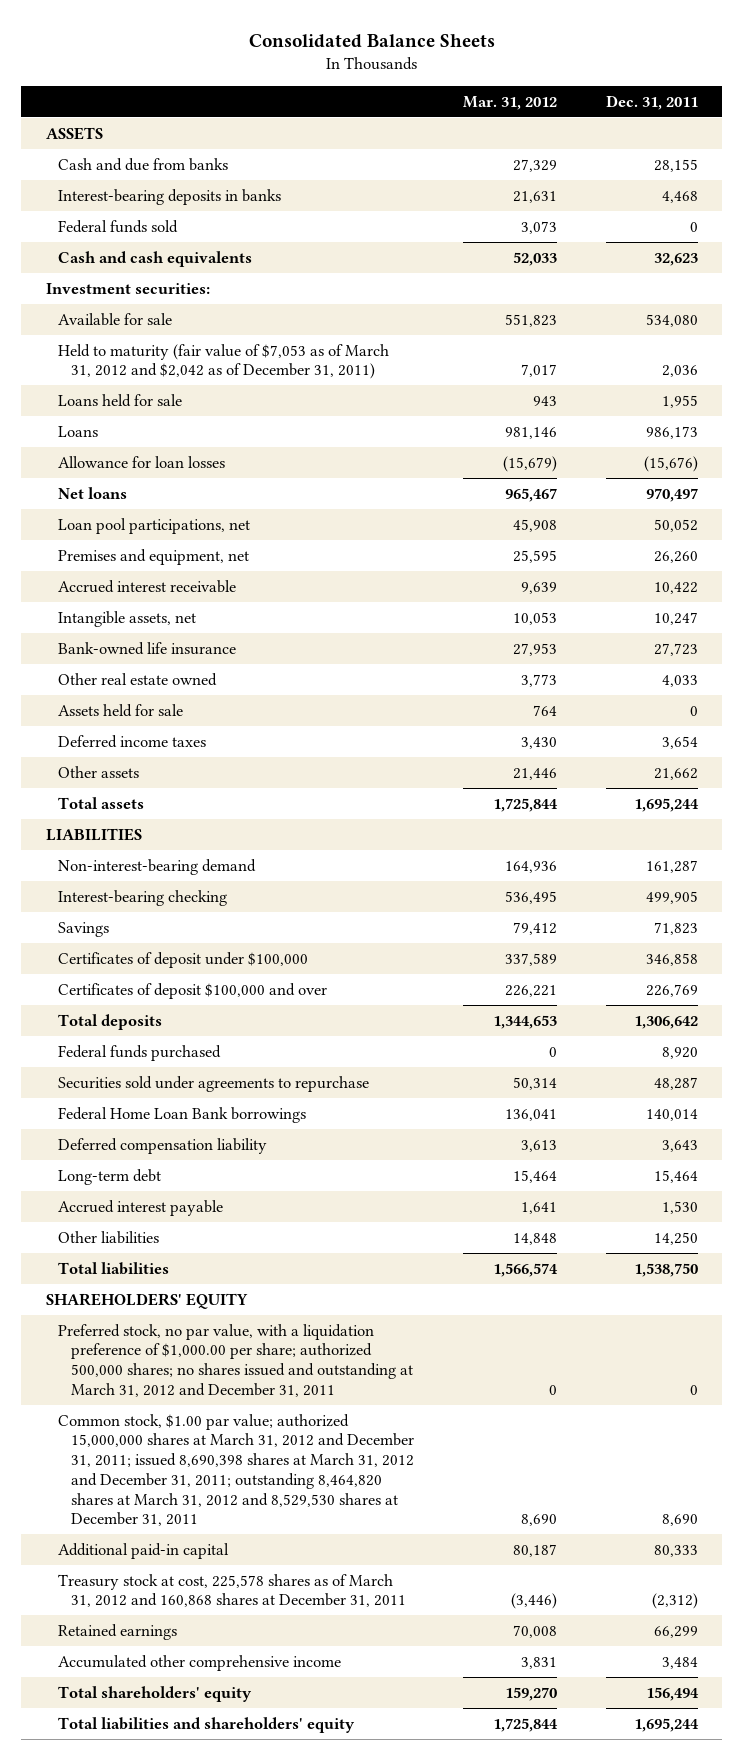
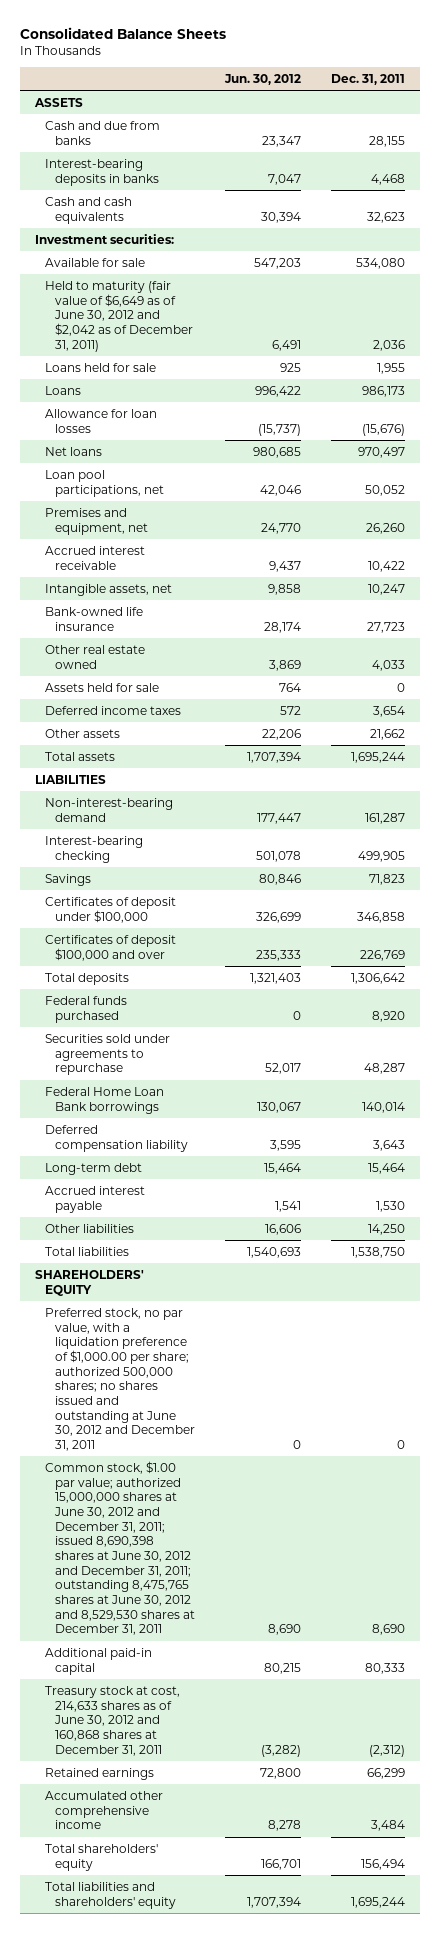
- | Mar. 31, 2012 | Dec. 31, 2011
+ | Jun. 30, 2012 | Dec. 31, 2011
- Federal funds sold | 3,073 | 0
- Held to maturity (fair value of $7,053 as of March 31, 2012 and $2,042 as of December 31, 2011) | 7,017 | 2,036
+ Held to maturity (fair value of $6,649 as of June 30, 2012 and $2,042 as of December 31, 2011) | 6,491 | 2,036
- Preferred stock, no par value, with a liquidation preference of $1,000.00 per share; authorized 500,000 shares; no shares issued and outstanding at March 31, 2012 and December 31, 2011 | 0 | 0
- Common stock, $1.00 par value; authorized 15,000,000 shares at March 31, 2012 and December 31, 2011; issued 8,690,398 shares at March 31, 2012 and December 31, 2011; outstanding 8,464,820 shares at March 31, 2012 and 8,529,530 shares at December 31, 2011 | 8,690 | 8,690
+ Preferred stock, no par value, with a liquidation preference of $1,000.00 per share; authorized 500,000 shares; no shares issued and outstanding at June 30, 2012 and December 31, 2011 | 0 | 0
+ Common stock, $1.00 par value; authorized 15,000,000 shares at June 30, 2012 and December 31, 2011; issued 8,690,398 shares at June 30, 2012 and December 31, 2011; outstanding 8,475,765 shares at June 30, 2012 and 8,529,530 shares at December 31, 2011 | 8,690 | 8,690
- Treasury stock at cost, 225,578 shares as of March 31, 2012 and 160,868 shares at December 31, 2011 | (3,446) | (2,312)
+ Treasury stock at cost, 214,633 shares as of June 30, 2012 and 160,868 shares at December 31, 2011 | (3,282) | (2,312)

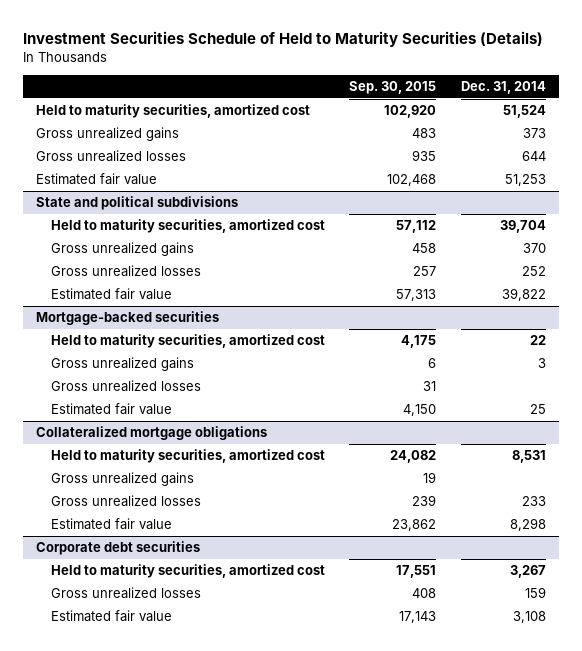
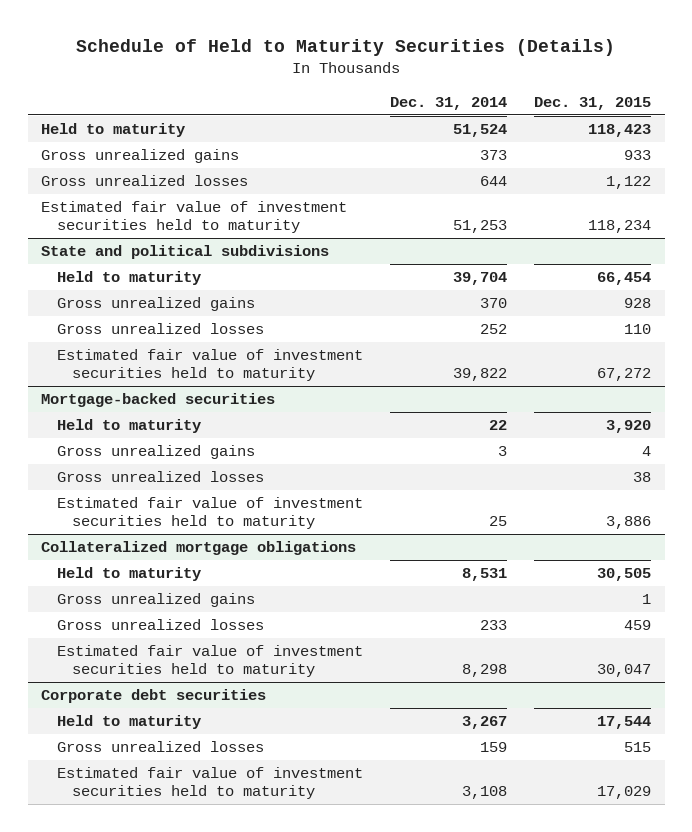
- Investment Securities Schedule of Held to Maturity Securities (Details)
+ Schedule of Held to Maturity Securities (Details)
- | Sep. 30, 2015 | Dec. 31, 2014
+ | Dec. 31, 2014 | Dec. 31, 2015
- Held to maturity securities, amortized cost | 102,920 | 51,524
+ Held to maturity | 51,524 | 118,423
- Estimated fair value | 102,468 | 51,253
+ Estimated fair value of investment securities held to maturity | 51,253 | 118,234
@ State and political subdivisions
- Held to maturity securities, amortized cost | 57,112 | 39,704
+ Held to maturity | 39,704 | 66,454
- Estimated fair value | 57,313 | 39,822
+ Estimated fair value of investment securities held to maturity | 39,822 | 67,272
@ Mortgage-backed securities
- Held to maturity securities, amortized cost | 4,175 | 22
+ Held to maturity | 22 | 3,920
- Estimated fair value | 4,150 | 25
+ Estimated fair value of investment securities held to maturity | 25 | 3,886
@ Collateralized mortgage obligations
- Held to maturity securities, amortized cost | 24,082 | 8,531
+ Held to maturity | 8,531 | 30,505
- Estimated fair value | 23,862 | 8,298
+ Estimated fair value of investment securities held to maturity | 8,298 | 30,047
@ Corporate debt securities
- Held to maturity securities, amortized cost | 17,551 | 3,267
+ Held to maturity | 3,267 | 17,544
- Estimated fair value | 17,143 | 3,108
+ Estimated fair value of investment securities held to maturity | 3,108 | 17,029

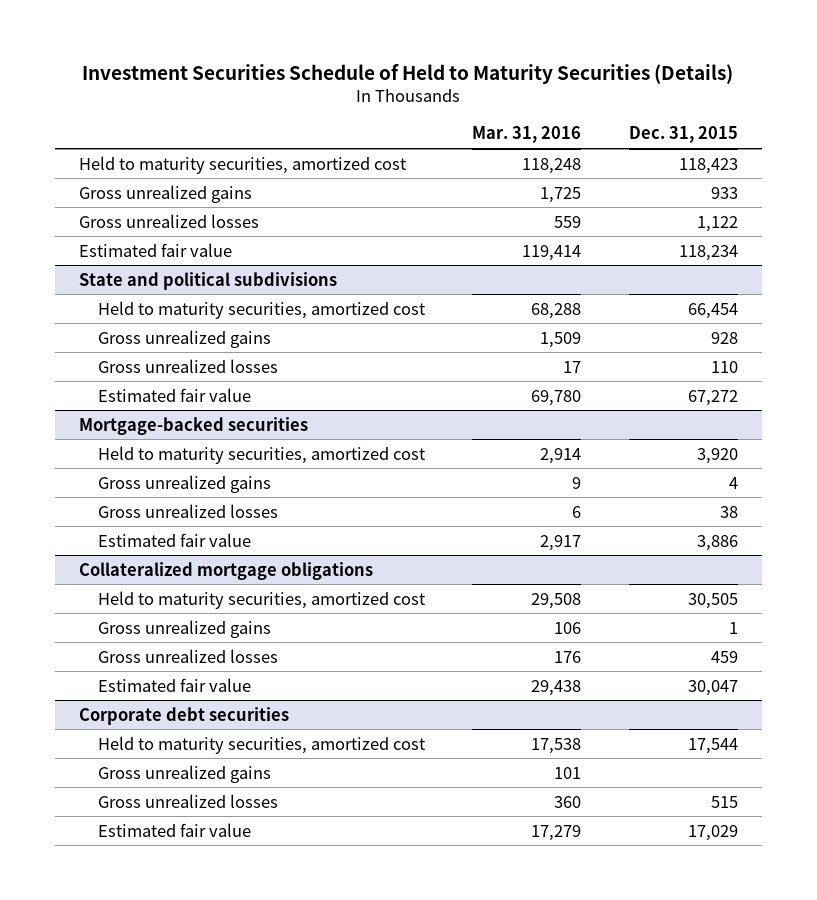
- Schedule of Held to Maturity Securities (Details)
+ Investment Securities Schedule of Held to Maturity Securities (Details)
- | Dec. 31, 2014 | Dec. 31, 2015
+ | Mar. 31, 2016 | Dec. 31, 2015
- Held to maturity | 51,524 | 118,423
+ Held to maturity securities, amortized cost | 118,248 | 118,423
- Estimated fair value of investment securities held to maturity | 51,253 | 118,234
+ Estimated fair value | 119,414 | 118,234
@ State and political subdivisions
- Held to maturity | 39,704 | 66,454
+ Held to maturity securities, amortized cost | 68,288 | 66,454
- Estimated fair value of investment securities held to maturity | 39,822 | 67,272
+ Estimated fair value | 69,780 | 67,272
@ Mortgage-backed securities
- Held to maturity | 22 | 3,920
+ Held to maturity securities, amortized cost | 2,914 | 3,920
- Estimated fair value of investment securities held to maturity | 25 | 3,886
+ Estimated fair value | 2,917 | 3,886
@ Collateralized mortgage obligations
- Held to maturity | 8,531 | 30,505
+ Held to maturity securities, amortized cost | 29,508 | 30,505
- Estimated fair value of investment securities held to maturity | 8,298 | 30,047
+ Estimated fair value | 29,438 | 30,047
@ Corporate debt securities
- Held to maturity | 3,267 | 17,544
+ Held to maturity securities, amortized cost | 17,538 | 17,544
+ Gross unrealized gains | 101 |
- Estimated fair value of investment securities held to maturity | 3,108 | 17,029
+ Estimated fair value | 17,279 | 17,029

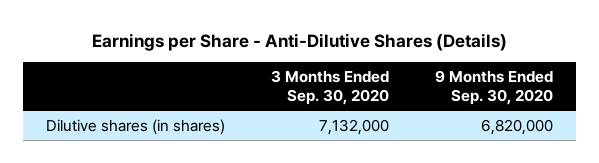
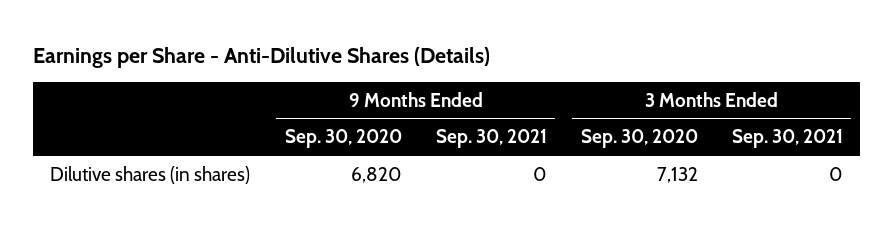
- | 3 Months Ended Sep. 30, 2020 | 9 Months Ended Sep. 30, 2020
+ | 9 Months Ended Sep. 30, 2020 | 9 Months Ended Sep. 30, 2021 | 3 Months Ended Sep. 30, 2020 | 3 Months Ended Sep. 30, 2021
- Dilutive shares (in shares) | 7,132,000 | 6,820,000
+ Dilutive shares (in shares) | 6,820 | 0 | 7,132 | 0

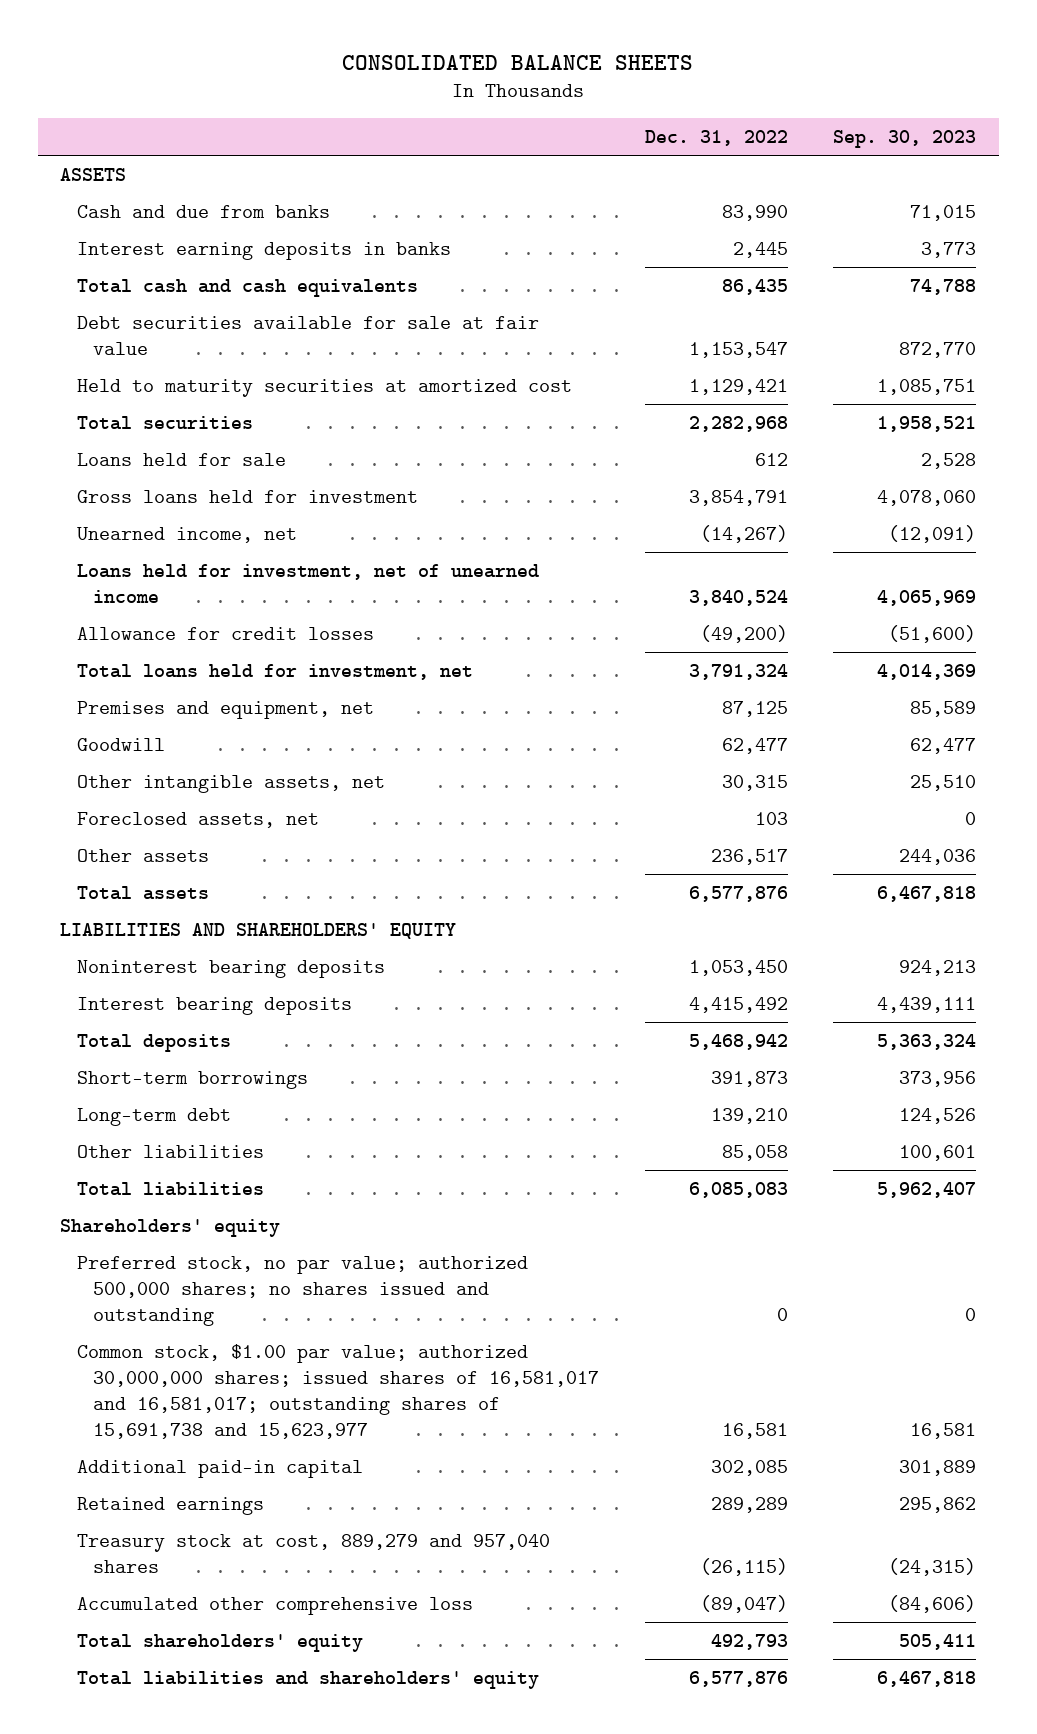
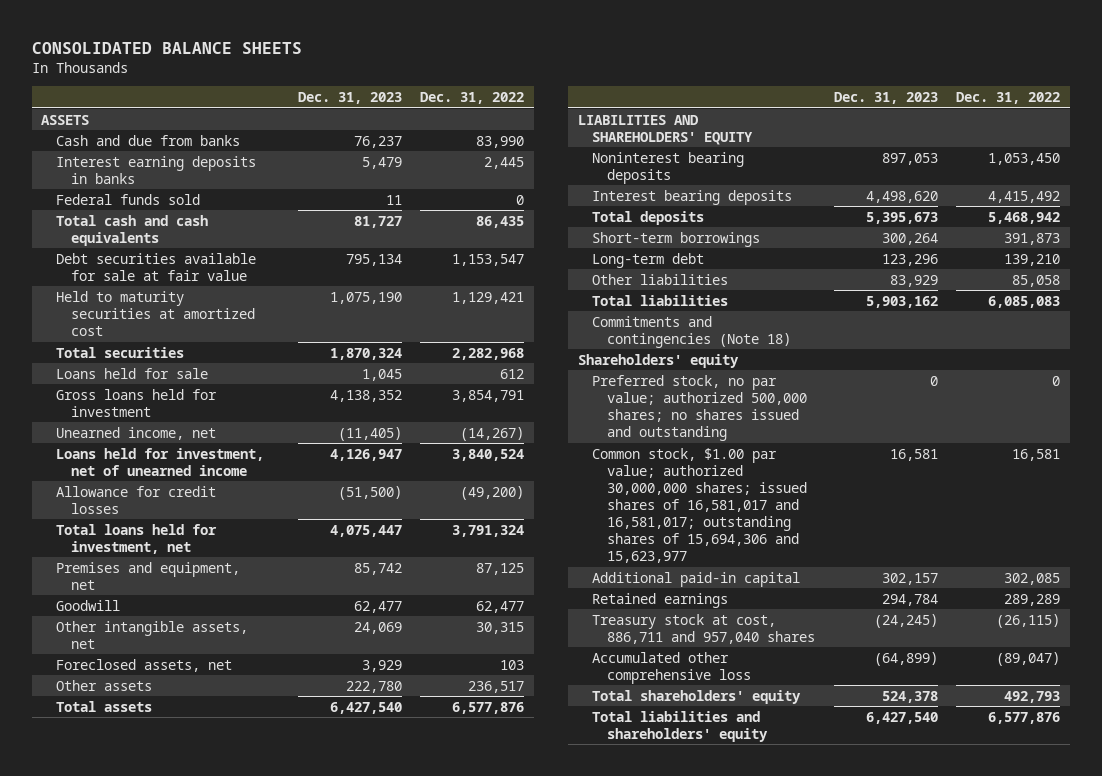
- | Dec. 31, 2022 | Sep. 30, 2023
+ | Dec. 31, 2023 | Dec. 31, 2022
+ Federal funds sold | 11 | 0
+ Commitments and contingencies (Note 18)
- Common stock, $1.00 par value; authorized 30,000,000 shares; issued shares of 16,581,017 and 16,581,017; outstanding shares of 15,691,738 and 15,623,977 | 16,581 | 16,581
+ Common stock, $1.00 par value; authorized 30,000,000 shares; issued shares of 16,581,017 and 16,581,017; outstanding shares of 15,694,306 and 15,623,977 | 16,581 | 16,581
- Treasury stock at cost, 889,279 and 957,040 shares | (26,115) | (24,315)
+ Treasury stock at cost, 886,711 and 957,040 shares | (24,245) | (26,115)

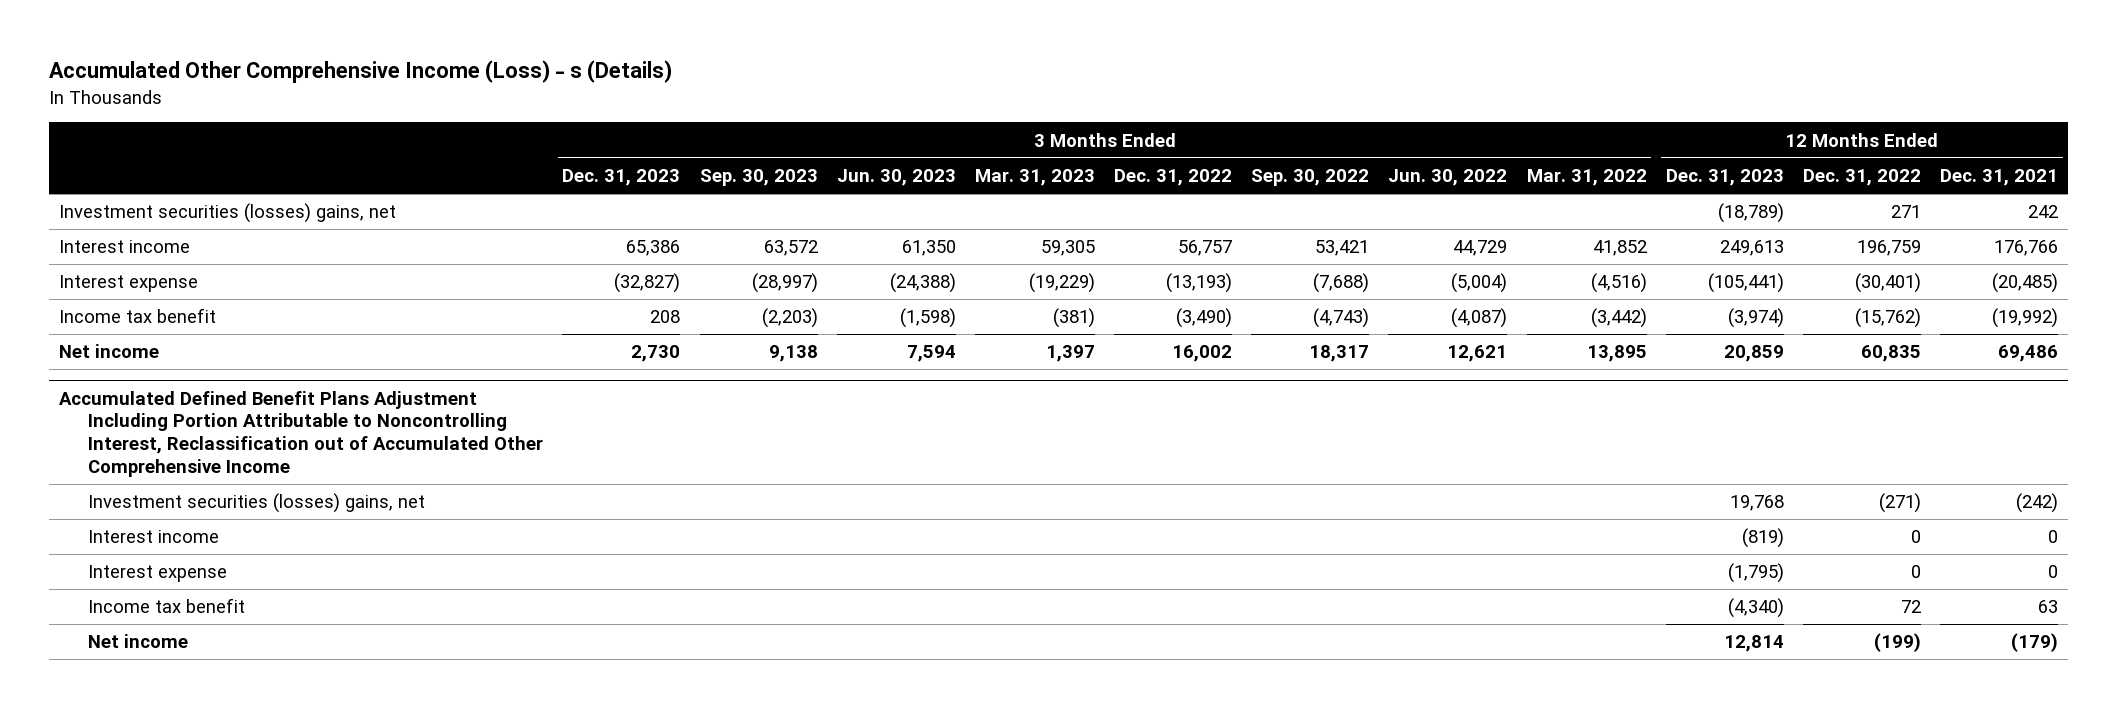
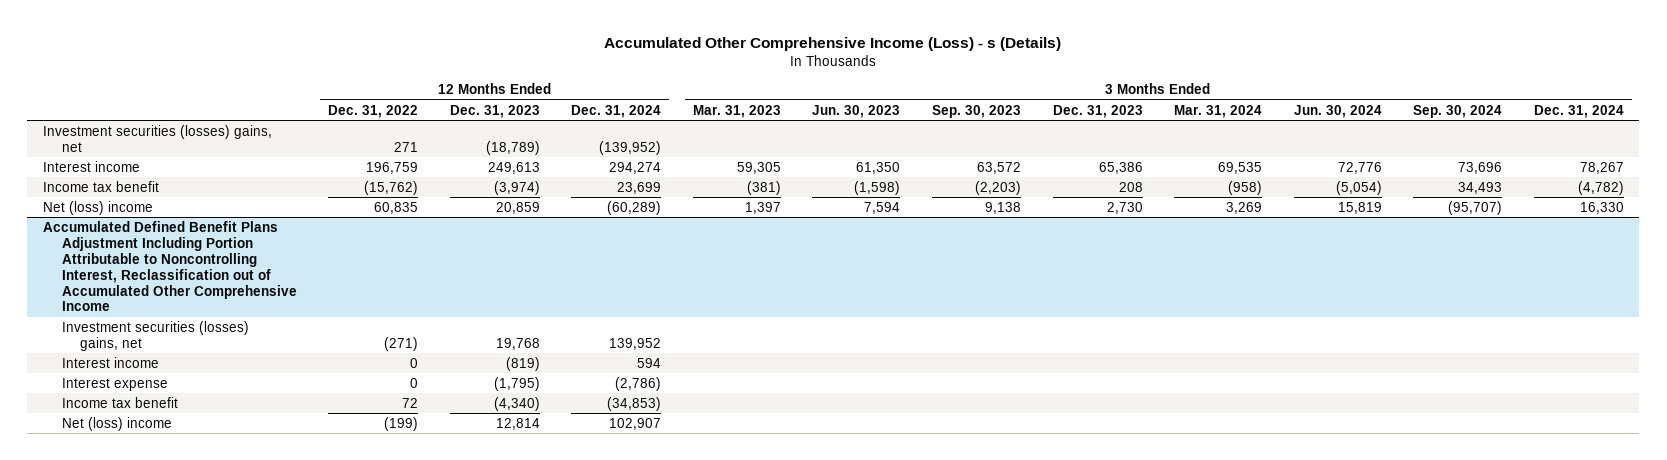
- | 3 Months Ended Dec. 31, 2023 | 3 Months Ended Sep. 30, 2023 | 3 Months Ended Jun. 30, 2023 | 3 Months Ended Mar. 31, 2023 | 3 Months Ended Dec. 31, 2022 | 3 Months Ended Sep. 30, 2022 | 3 Months Ended Jun. 30, 2022 | 3 Months Ended Mar. 31, 2022 | 12 Months Ended Dec. 31, 2023 | 12 Months Ended Dec. 31, 2022 | 12 Months Ended Dec. 31, 2021
+ | 12 Months Ended Dec. 31, 2022 | 12 Months Ended Dec. 31, 2023 | 12 Months Ended Dec. 31, 2024 | 3 Months Ended Mar. 31, 2023 | 3 Months Ended Jun. 30, 2023 | 3 Months Ended Sep. 30, 2023 | 3 Months Ended Dec. 31, 2023 | 3 Months Ended Mar. 31, 2024 | 3 Months Ended Jun. 30, 2024 | 3 Months Ended Sep. 30, 2024 | 3 Months Ended Dec. 31, 2024
- Interest expense | (32,827) | (28,997) | (24,388) | (19,229) | (13,193) | (7,688) | (5,004) | (4,516) | (105,441) | (30,401) | (20,485)
- Net income | 2,730 | 9,138 | 7,594 | 1,397 | 16,002 | 18,317 | 12,621 | 13,895 | 20,859 | 60,835 | 69,486
+ Net (loss) income | 60,835 | 20,859 | (60,289) | 1,397 | 7,594 | 9,138 | 2,730 | 3,269 | 15,819 | (95,707) | 16,330
@ Accumulated Defined Benefit Plans Adjustment Including Portion Attributable to Noncontrolling Interest, Reclassification out of Accumulated Other Comprehensive Income
- Net income | | | | | | | | | 12,814 | (199) | (179)
+ Net (loss) income | (199) | 12,814 | 102,907 | | | | | | | |

